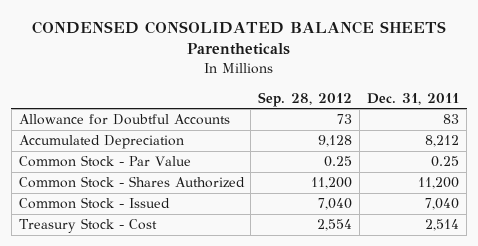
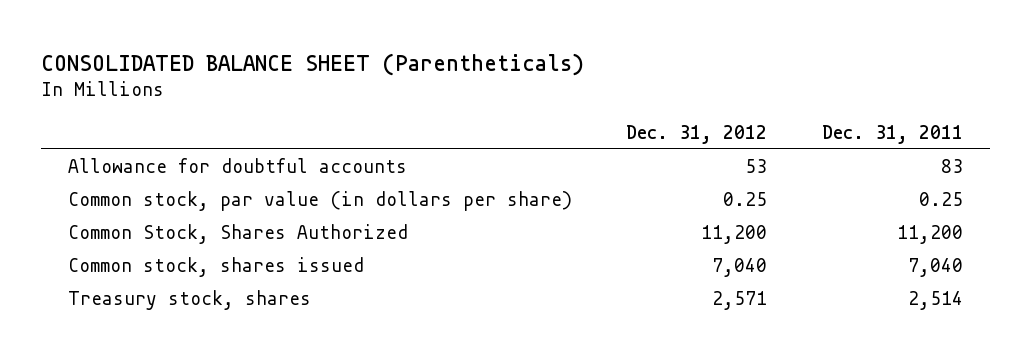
- CONDENSED CONSOLIDATED BALANCE SHEETS Parentheticals
+ CONSOLIDATED BALANCE SHEET (Parentheticals)
- | Sep. 28, 2012 | Dec. 31, 2011
+ | Dec. 31, 2012 | Dec. 31, 2011
- Allowance for Doubtful Accounts | 73 | 83
- Accumulated Depreciation | 9,128 | 8,212
- Common Stock - Par Value | 0.25 | 0.25
- Common Stock - Shares Authorized | 11,200 | 11,200
- Common Stock - Issued | 7,040 | 7,040
- Treasury Stock - Cost | 2,554 | 2,514
+ Allowance for doubtful accounts | 53 | 83
+ Common stock, par value (in dollars per share) | 0.25 | 0.25
+ Common Stock, Shares Authorized | 11,200 | 11,200
+ Common stock, shares issued | 7,040 | 7,040
+ Treasury stock, shares | 2,571 | 2,514

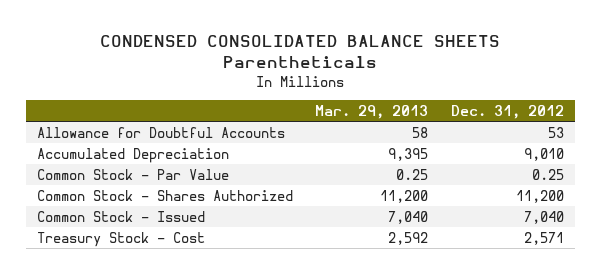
- CONSOLIDATED BALANCE SHEET (Parentheticals)
+ CONDENSED CONSOLIDATED BALANCE SHEETS Parentheticals
- | Dec. 31, 2012 | Dec. 31, 2011
+ | Mar. 29, 2013 | Dec. 31, 2012
- Allowance for doubtful accounts | 53 | 83
- Common stock, par value (in dollars per share) | 0.25 | 0.25
- Common Stock, Shares Authorized | 11,200 | 11,200
- Common stock, shares issued | 7,040 | 7,040
- Treasury stock, shares | 2,571 | 2,514
+ Allowance for Doubtful Accounts | 58 | 53
+ Accumulated Depreciation | 9,395 | 9,010
+ Common Stock - Par Value | 0.25 | 0.25
+ Common Stock - Shares Authorized | 11,200 | 11,200
+ Common Stock - Issued | 7,040 | 7,040
+ Treasury Stock - Cost | 2,592 | 2,571

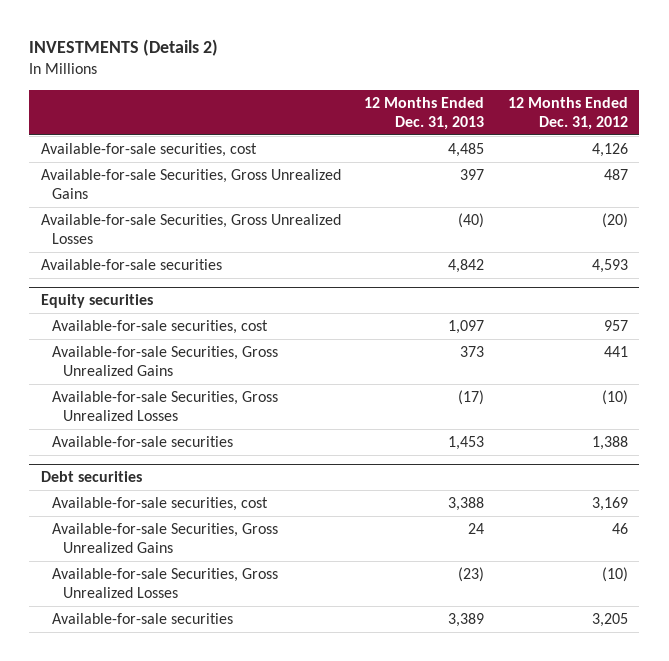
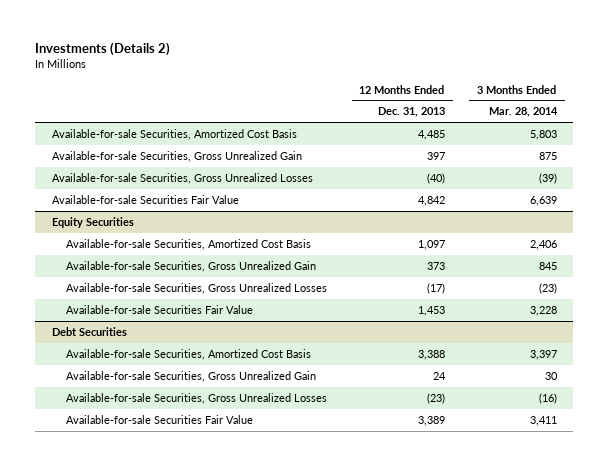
- INVESTMENTS (Details 2)
+ Investments (Details 2)
- | 12 Months Ended Dec. 31, 2013 | 12 Months Ended Dec. 31, 2012
+ | 12 Months Ended Dec. 31, 2013 | 3 Months Ended Mar. 28, 2014
- Available-for-sale securities, cost | 4,485 | 4,126
- Available-for-sale Securities, Gross Unrealized Gains | 397 | 487
+ Available-for-sale Securities, Amortized Cost Basis | 4,485 | 5,803
+ Available-for-sale Securities, Gross Unrealized Gain | 397 | 875
- Available-for-sale securities | 4,842 | 4,593
- Equity securities
- Available-for-sale securities, cost | 1,097 | 957
- Available-for-sale Securities, Gross Unrealized Gains | 373 | 441
+ Available-for-sale Securities Fair Value | 4,842 | 6,639
+ Equity Securities
+ Available-for-sale Securities, Amortized Cost Basis | 1,097 | 2,406
+ Available-for-sale Securities, Gross Unrealized Gain | 373 | 845
- Available-for-sale securities | 1,453 | 1,388
- Debt securities
- Available-for-sale securities, cost | 3,388 | 3,169
- Available-for-sale Securities, Gross Unrealized Gains | 24 | 46
+ Available-for-sale Securities Fair Value | 1,453 | 3,228
+ Debt Securities
+ Available-for-sale Securities, Amortized Cost Basis | 3,388 | 3,397
+ Available-for-sale Securities, Gross Unrealized Gain | 24 | 30
- Available-for-sale securities | 3,389 | 3,205
+ Available-for-sale Securities Fair Value | 3,389 | 3,411

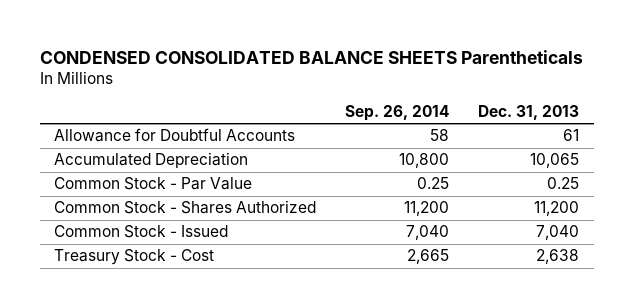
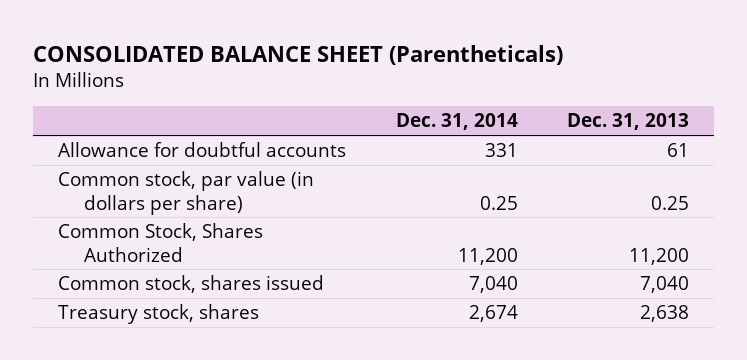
- CONDENSED CONSOLIDATED BALANCE SHEETS Parentheticals
+ CONSOLIDATED BALANCE SHEET (Parentheticals)
- | Sep. 26, 2014 | Dec. 31, 2013
+ | Dec. 31, 2014 | Dec. 31, 2013
- Allowance for Doubtful Accounts | 58 | 61
- Accumulated Depreciation | 10,800 | 10,065
- Common Stock - Par Value | 0.25 | 0.25
- Common Stock - Shares Authorized | 11,200 | 11,200
- Common Stock - Issued | 7,040 | 7,040
- Treasury Stock - Cost | 2,665 | 2,638
+ Allowance for doubtful accounts | 331 | 61
+ Common stock, par value (in dollars per share) | 0.25 | 0.25
+ Common Stock, Shares Authorized | 11,200 | 11,200
+ Common stock, shares issued | 7,040 | 7,040
+ Treasury stock, shares | 2,674 | 2,638

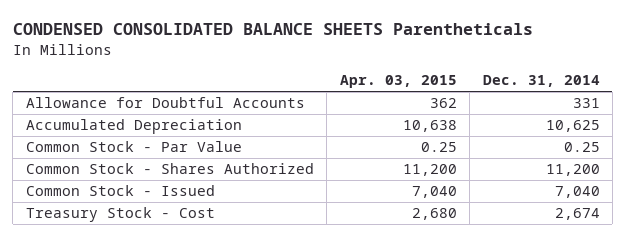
- CONSOLIDATED BALANCE SHEET (Parentheticals)
+ CONDENSED CONSOLIDATED BALANCE SHEETS Parentheticals
- | Dec. 31, 2014 | Dec. 31, 2013
+ | Apr. 03, 2015 | Dec. 31, 2014
- Allowance for doubtful accounts | 331 | 61
- Common stock, par value (in dollars per share) | 0.25 | 0.25
- Common Stock, Shares Authorized | 11,200 | 11,200
- Common stock, shares issued | 7,040 | 7,040
- Treasury stock, shares | 2,674 | 2,638
+ Allowance for Doubtful Accounts | 362 | 331
+ Accumulated Depreciation | 10,638 | 10,625
+ Common Stock - Par Value | 0.25 | 0.25
+ Common Stock - Shares Authorized | 11,200 | 11,200
+ Common Stock - Issued | 7,040 | 7,040
+ Treasury Stock - Cost | 2,680 | 2,674

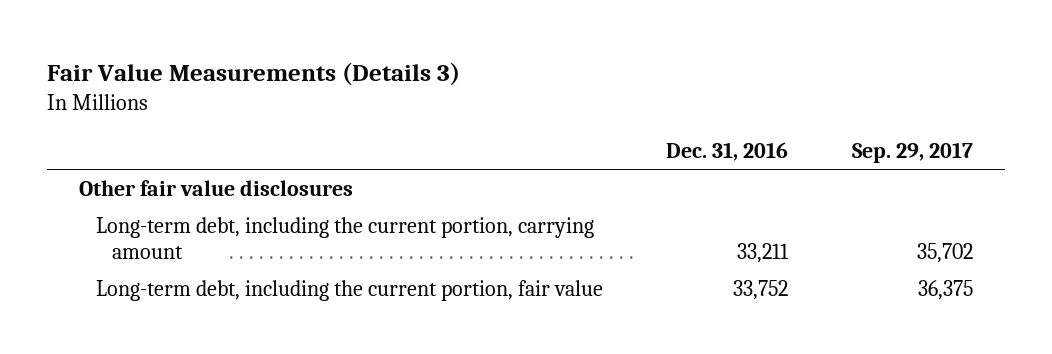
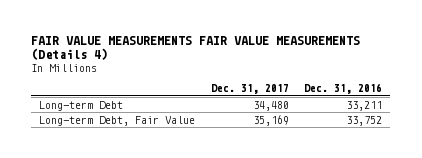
- Fair Value Measurements (Details 3)
+ FAIR VALUE MEASUREMENTS FAIR VALUE MEASUREMENTS (Details 4)
- | Dec. 31, 2016 | Sep. 29, 2017
+ | Dec. 31, 2017 | Dec. 31, 2016
- Other fair value disclosures
- Long-term debt, including the current portion, carrying amount | 33,211 | 35,702
- Long-term debt, including the current portion, fair value | 33,752 | 36,375
+ Long-term Debt | 34,480 | 33,211
+ Long-term Debt, Fair Value | 35,169 | 33,752

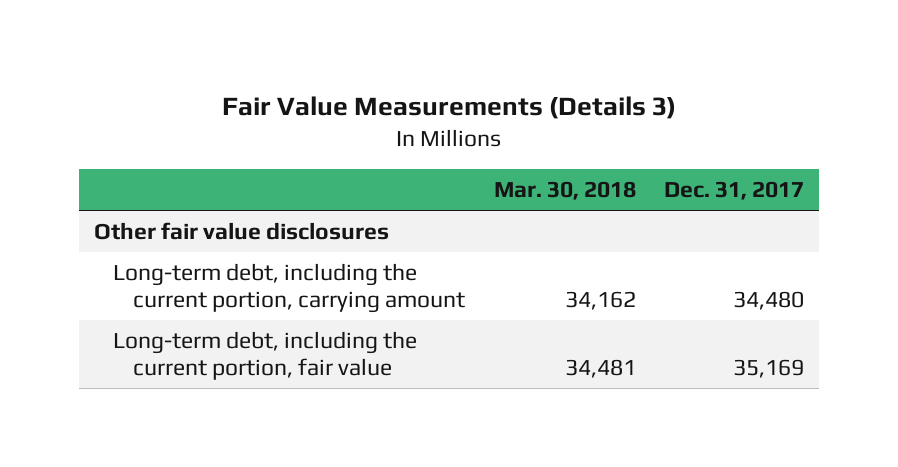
- FAIR VALUE MEASUREMENTS FAIR VALUE MEASUREMENTS (Details 4)
+ Fair Value Measurements (Details 3)
- | Dec. 31, 2017 | Dec. 31, 2016
+ | Mar. 30, 2018 | Dec. 31, 2017
- Long-term Debt | 34,480 | 33,211
- Long-term Debt, Fair Value | 35,169 | 33,752
+ Other fair value disclosures
+ Long-term debt, including the current portion, carrying amount | 34,162 | 34,480
+ Long-term debt, including the current portion, fair value | 34,481 | 35,169

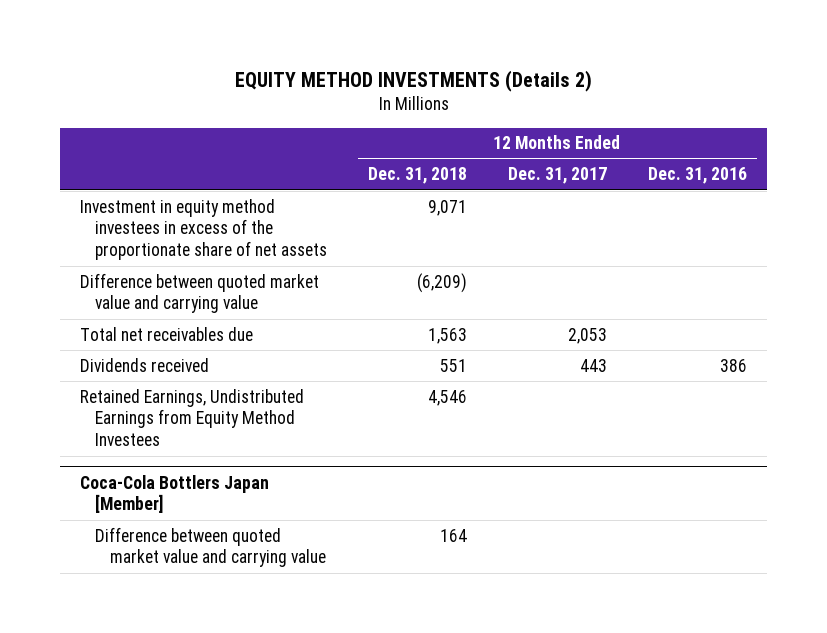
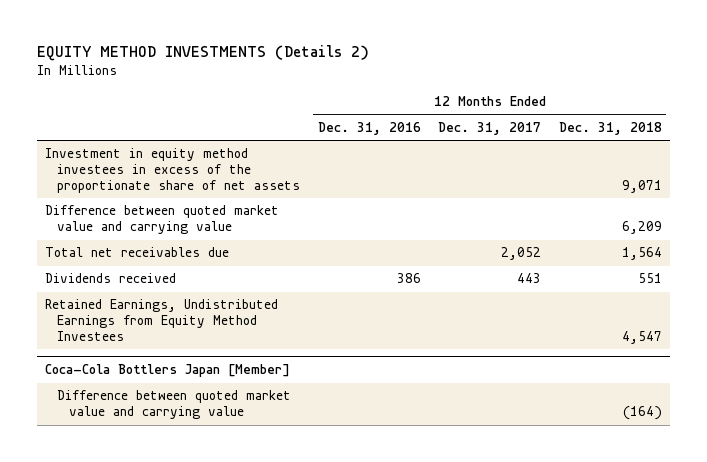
- | 12 Months Ended Dec. 31, 2018 | 12 Months Ended Dec. 31, 2017 | 12 Months Ended Dec. 31, 2016
+ | 12 Months Ended Dec. 31, 2016 | 12 Months Ended Dec. 31, 2017 | 12 Months Ended Dec. 31, 2018
- Difference between quoted market value and carrying value | (6,209) | |
- Total net receivables due | 1,563 | 2,053 |
+ Difference between quoted market value and carrying value | | | 6,209
+ Total net receivables due | | 2,052 | 1,564
- Retained Earnings, Undistributed Earnings from Equity Method Investees | 4,546 | |
+ Retained Earnings, Undistributed Earnings from Equity Method Investees | | | 4,547
@ Coca-Cola Bottlers Japan [Member]
- Difference between quoted market value and carrying value | 164 | |
+ Difference between quoted market value and carrying value | | | (164)

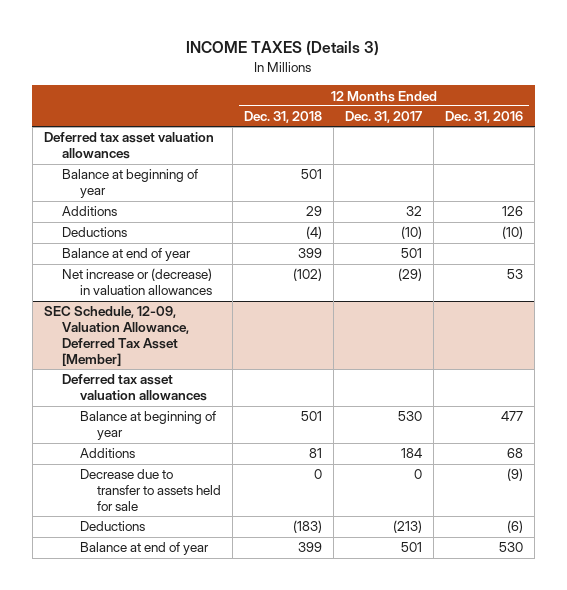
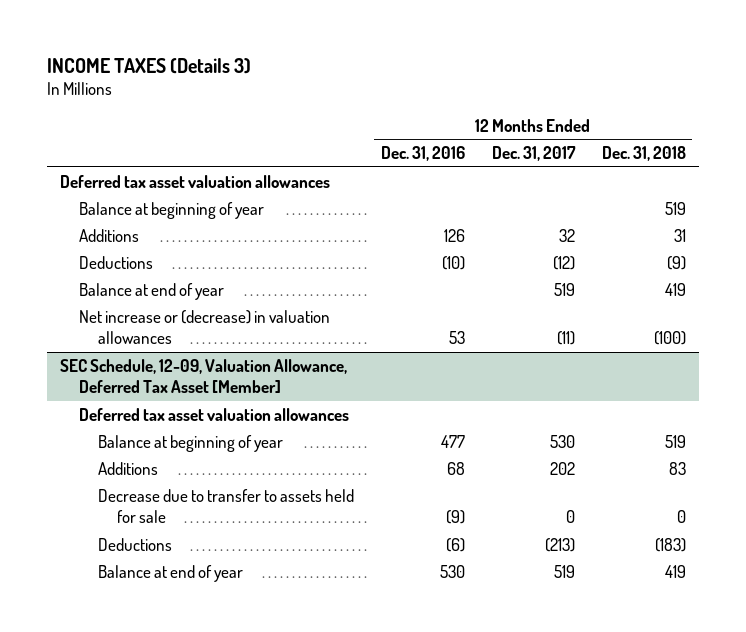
- | 12 Months Ended Dec. 31, 2018 | 12 Months Ended Dec. 31, 2017 | 12 Months Ended Dec. 31, 2016
+ | 12 Months Ended Dec. 31, 2016 | 12 Months Ended Dec. 31, 2017 | 12 Months Ended Dec. 31, 2018
- Balance at beginning of year | 501 | |
- Additions | 29 | 32 | 126
- Deductions | (4) | (10) | (10)
- Balance at end of year | 399 | 501 |
- Net increase or (decrease) in valuation allowances | (102) | (29) | 53
+ Balance at beginning of year | | | 519
+ Additions | 126 | 32 | 31
+ Deductions | (10) | (12) | (9)
+ Balance at end of year | | 519 | 419
+ Net increase or (decrease) in valuation allowances | 53 | (11) | (100)
@ SEC Schedule, 12-09, Valuation Allowance, Deferred Tax Asset [Member]
- Balance at beginning of year | 501 | 530 | 477
- Additions | 81 | 184 | 68
+ Balance at beginning of year | 477 | 530 | 519
+ Additions | 68 | 202 | 83
- Balance at end of year | 399 | 501 | 530
+ Balance at end of year | 530 | 519 | 419

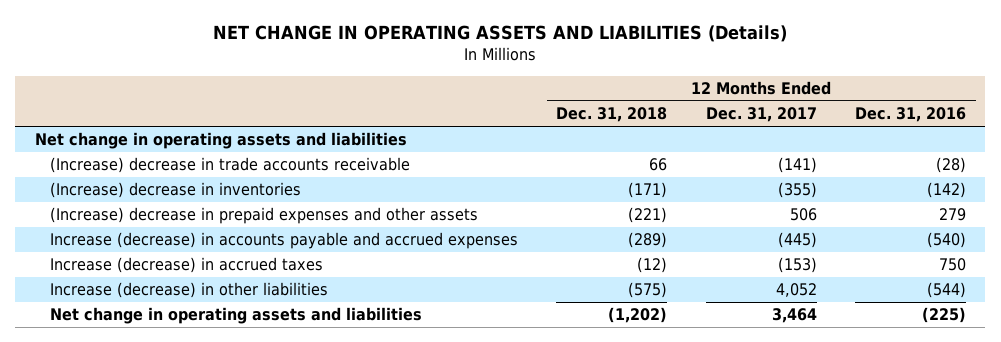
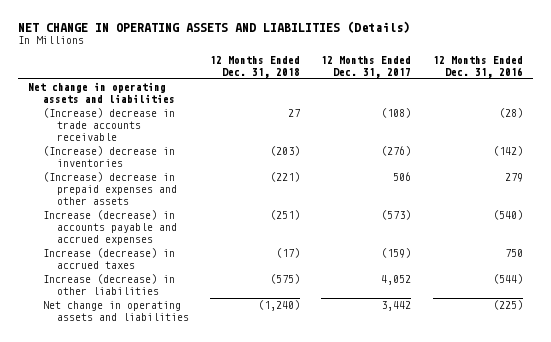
- (Increase) decrease in trade accounts receivable | 66 | (141) | (28)
- (Increase) decrease in inventories | (171) | (355) | (142)
+ (Increase) decrease in trade accounts receivable | 27 | (108) | (28)
+ (Increase) decrease in inventories | (203) | (276) | (142)
- Increase (decrease) in accounts payable and accrued expenses | (289) | (445) | (540)
- Increase (decrease) in accrued taxes | (12) | (153) | 750
+ Increase (decrease) in accounts payable and accrued expenses | (251) | (573) | (540)
+ Increase (decrease) in accrued taxes | (17) | (159) | 750
- Net change in operating assets and liabilities | (1,202) | 3,464 | (225)
+ Net change in operating assets and liabilities | (1,240) | 3,442 | (225)

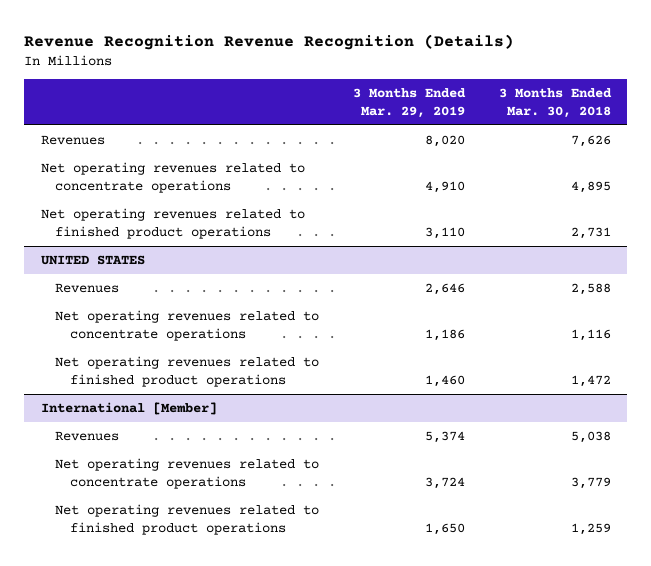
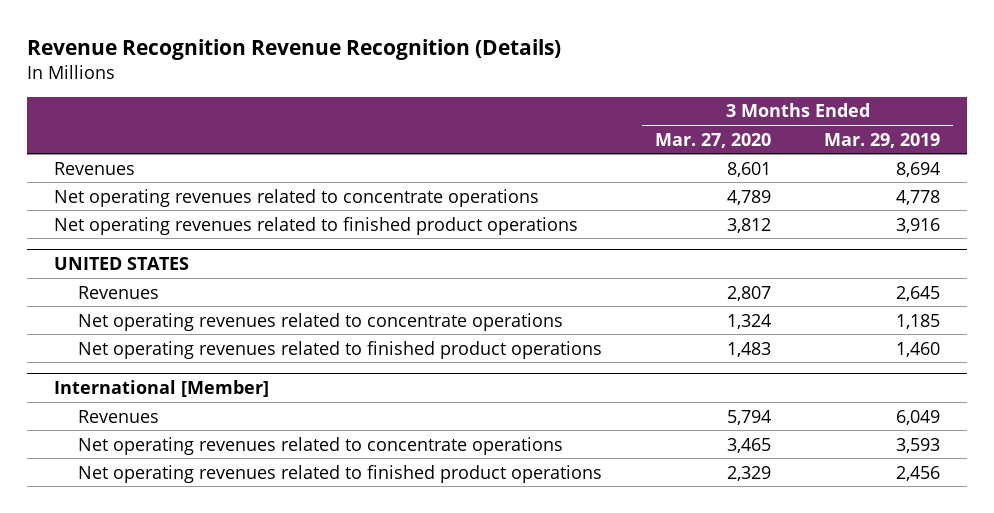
- | 3 Months Ended Mar. 29, 2019 | 3 Months Ended Mar. 30, 2018
+ | 3 Months Ended Mar. 27, 2020 | 3 Months Ended Mar. 29, 2019
- Revenues | 8,020 | 7,626
- Net operating revenues related to concentrate operations | 4,910 | 4,895
- Net operating revenues related to finished product operations | 3,110 | 2,731
+ Revenues | 8,601 | 8,694
+ Net operating revenues related to concentrate operations | 4,789 | 4,778
+ Net operating revenues related to finished product operations | 3,812 | 3,916
@ UNITED STATES
- Revenues | 2,646 | 2,588
- Net operating revenues related to concentrate operations | 1,186 | 1,116
+ Revenues | 2,807 | 2,645
+ Net operating revenues related to concentrate operations | 1,324 | 1,185
@ International [Member]
- Revenues | 5,374 | 5,038
- Net operating revenues related to concentrate operations | 3,724 | 3,779
- Net operating revenues related to finished product operations | 1,650 | 1,259
+ Revenues | 5,794 | 6,049
+ Net operating revenues related to concentrate operations | 3,465 | 3,593
+ Net operating revenues related to finished product operations | 2,329 | 2,456

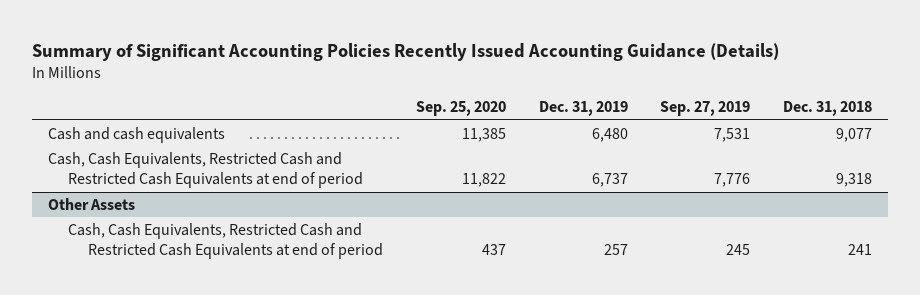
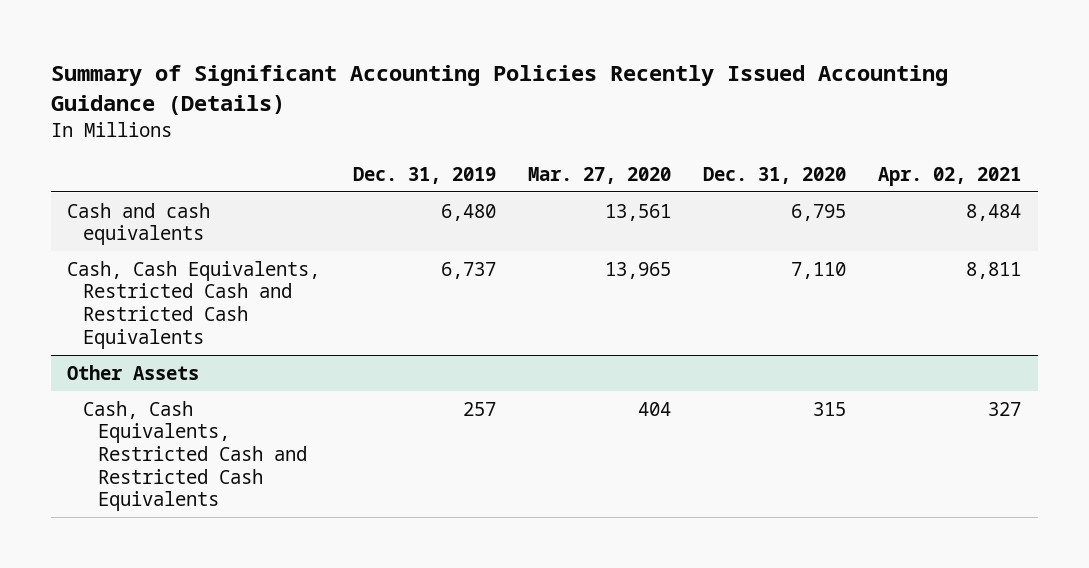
- | Sep. 25, 2020 | Dec. 31, 2019 | Sep. 27, 2019 | Dec. 31, 2018
+ | Dec. 31, 2019 | Mar. 27, 2020 | Dec. 31, 2020 | Apr. 02, 2021
- Cash, Cash Equivalents, Restricted Cash and Restricted Cash Equivalents at end of period | 11,822 | 6,737 | 7,776 | 9,318
+ Cash, Cash Equivalents, Restricted Cash and Restricted Cash Equivalents | 6,737 | 13,965 | 7,110 | 8,811
@ Other Assets
- Cash, Cash Equivalents, Restricted Cash and Restricted Cash Equivalents at end of period | 437 | 257 | 245 | 241
+ Cash, Cash Equivalents, Restricted Cash and Restricted Cash Equivalents | 257 | 404 | 315 | 327

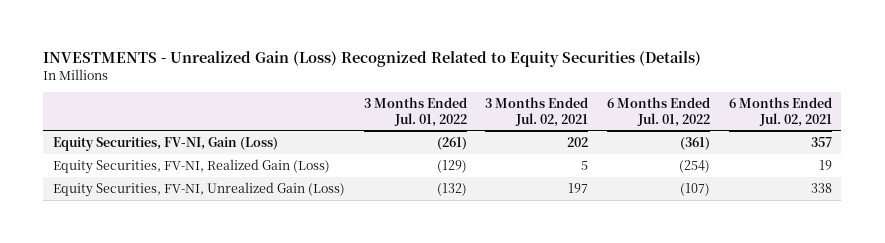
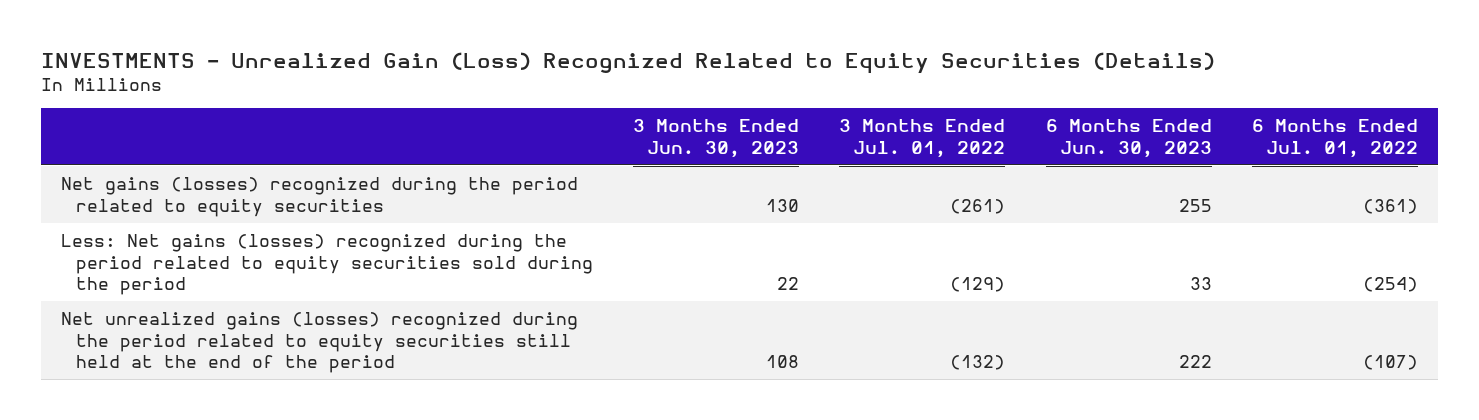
- | 3 Months Ended Jul. 01, 2022 | 3 Months Ended Jul. 02, 2021 | 6 Months Ended Jul. 01, 2022 | 6 Months Ended Jul. 02, 2021
+ | 3 Months Ended Jun. 30, 2023 | 3 Months Ended Jul. 01, 2022 | 6 Months Ended Jun. 30, 2023 | 6 Months Ended Jul. 01, 2022
- Equity Securities, FV-NI, Gain (Loss) | (261) | 202 | (361) | 357
- Equity Securities, FV-NI, Realized Gain (Loss) | (129) | 5 | (254) | 19
- Equity Securities, FV-NI, Unrealized Gain (Loss) | (132) | 197 | (107) | 338
+ Net gains (losses) recognized during the period related to equity securities | 130 | (261) | 255 | (361)
+ Less: Net gains (losses) recognized during the period related to equity securities sold during the period | 22 | (129) | 33 | (254)
+ Net unrealized gains (losses) recognized during the period related to equity securities still held at the end of the period | 108 | (132) | 222 | (107)

